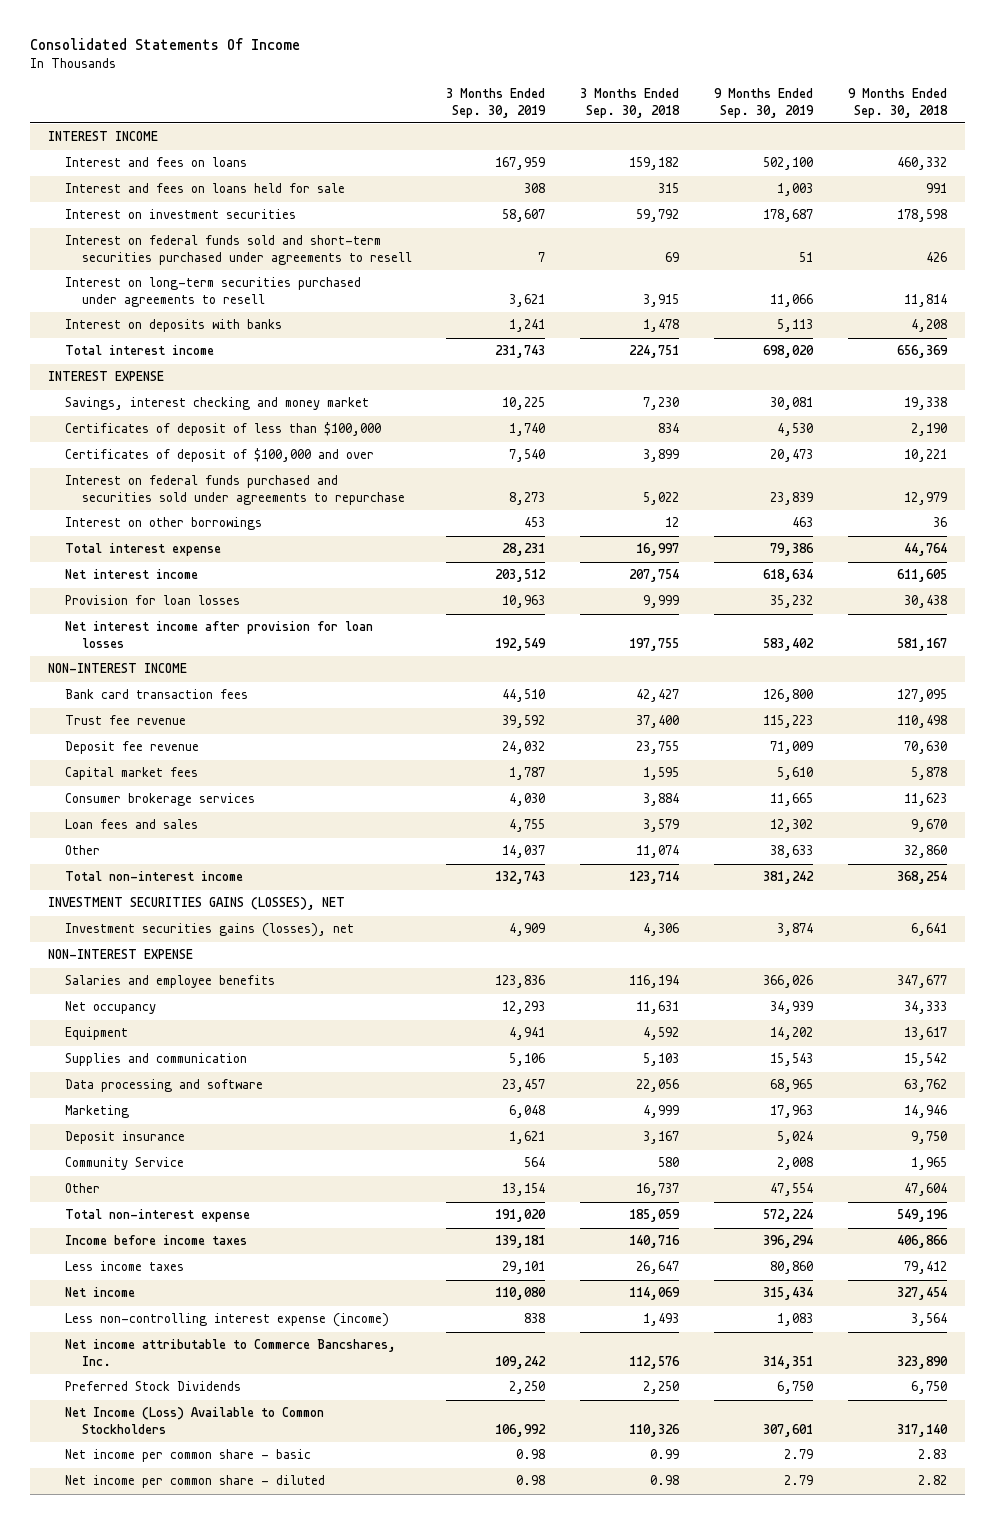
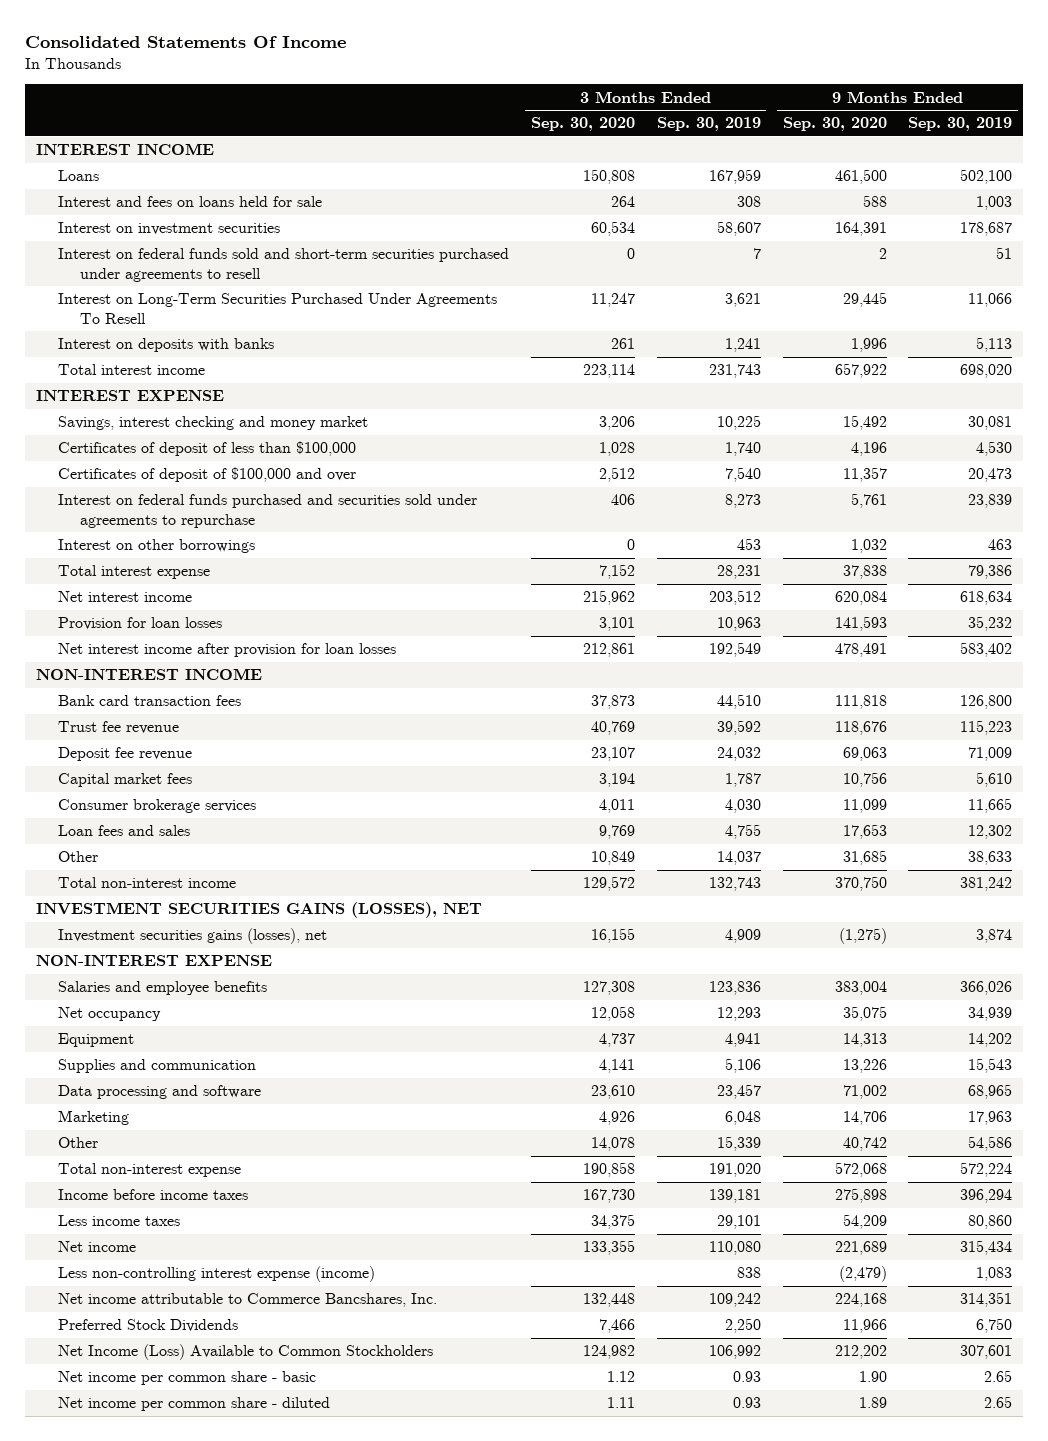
- | 3 Months Ended Sep. 30, 2019 | 3 Months Ended Sep. 30, 2018 | 9 Months Ended Sep. 30, 2019 | 9 Months Ended Sep. 30, 2018
+ | 3 Months Ended Sep. 30, 2020 | 3 Months Ended Sep. 30, 2019 | 9 Months Ended Sep. 30, 2020 | 9 Months Ended Sep. 30, 2019
- Interest and fees on loans | 167,959 | 159,182 | 502,100 | 460,332
+ Loans | 150,808 | 167,959 | 461,500 | 502,100
- Interest on long-term securities purchased under agreements to resell | 3,621 | 3,915 | 11,066 | 11,814
+ Interest on Long-Term Securities Purchased Under Agreements To Resell | 11,247 | 3,621 | 29,445 | 11,066
- Deposit insurance | 1,621 | 3,167 | 5,024 | 9,750
- Community Service | 564 | 580 | 2,008 | 1,965
- Other | 13,154 | 16,737 | 47,554 | 47,604
+ Other | 14,078 | 15,339 | 40,742 | 54,586
- Net income per common share - basic | 0.98 | 0.99 | 2.79 | 2.83
- Net income per common share - diluted | 0.98 | 0.98 | 2.79 | 2.82
+ Net income per common share - basic | 1.12 | 0.93 | 1.90 | 2.65
+ Net income per common share - diluted | 1.11 | 0.93 | 1.89 | 2.65

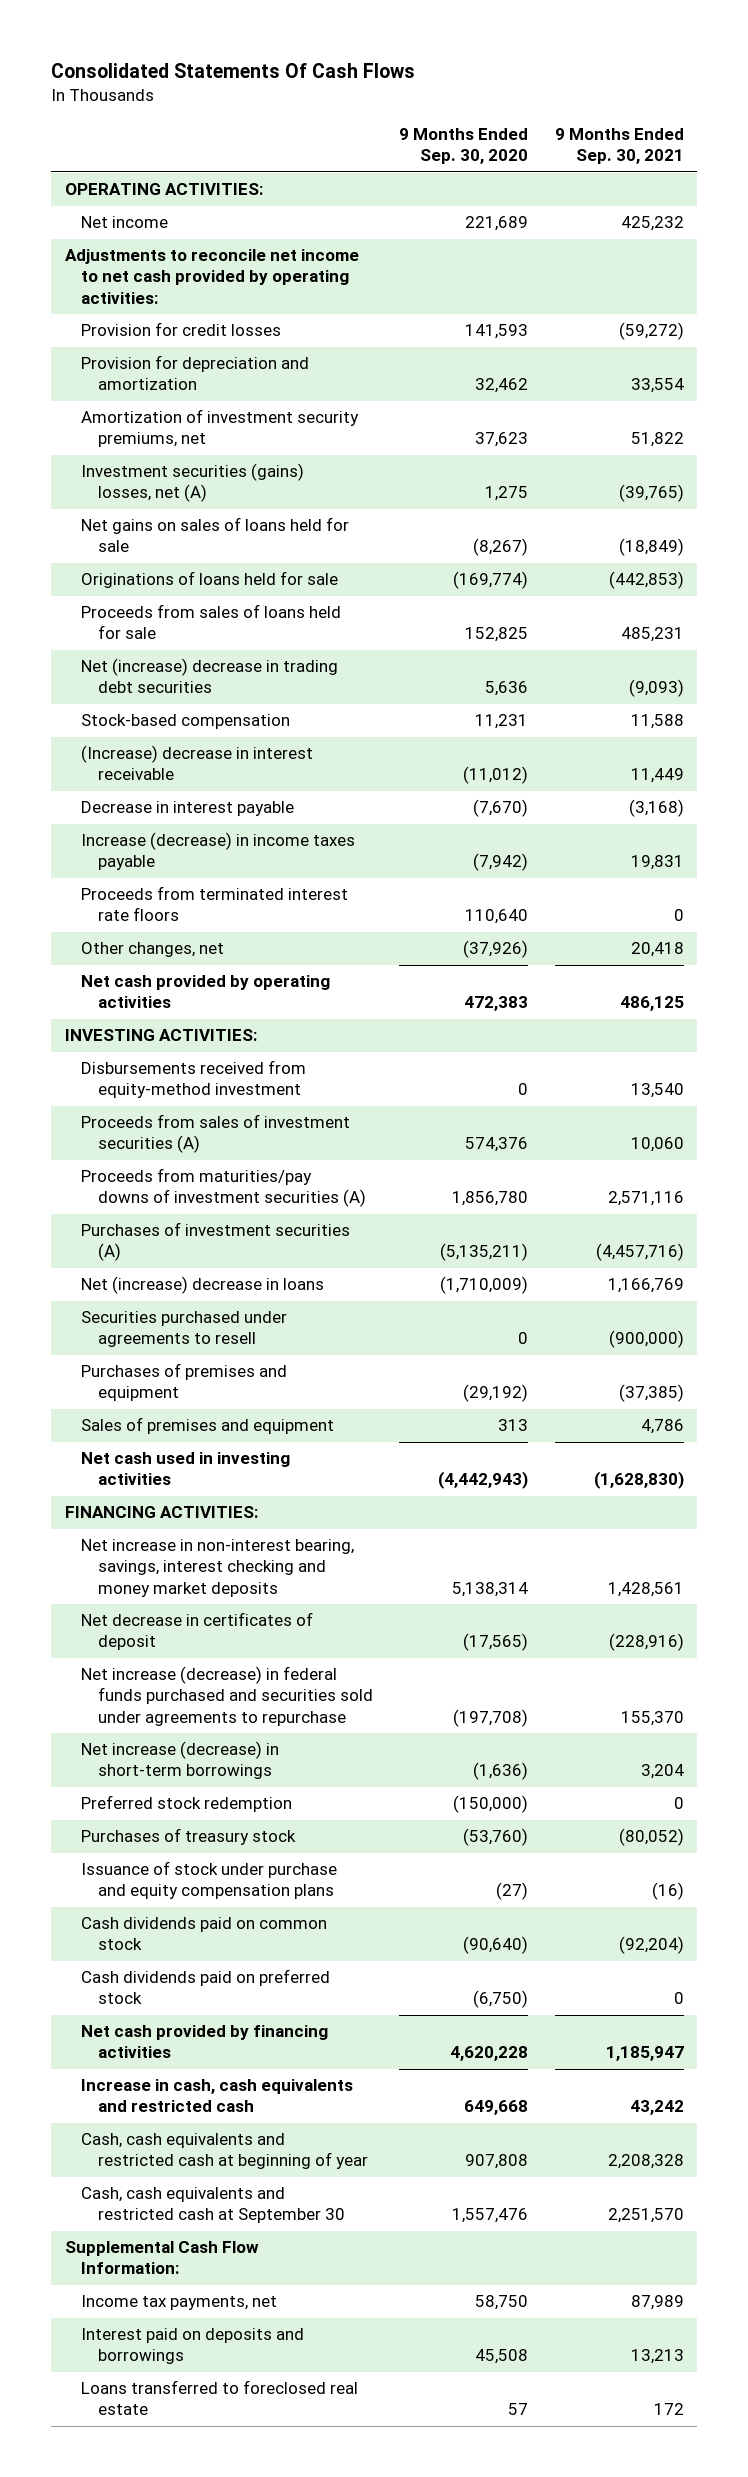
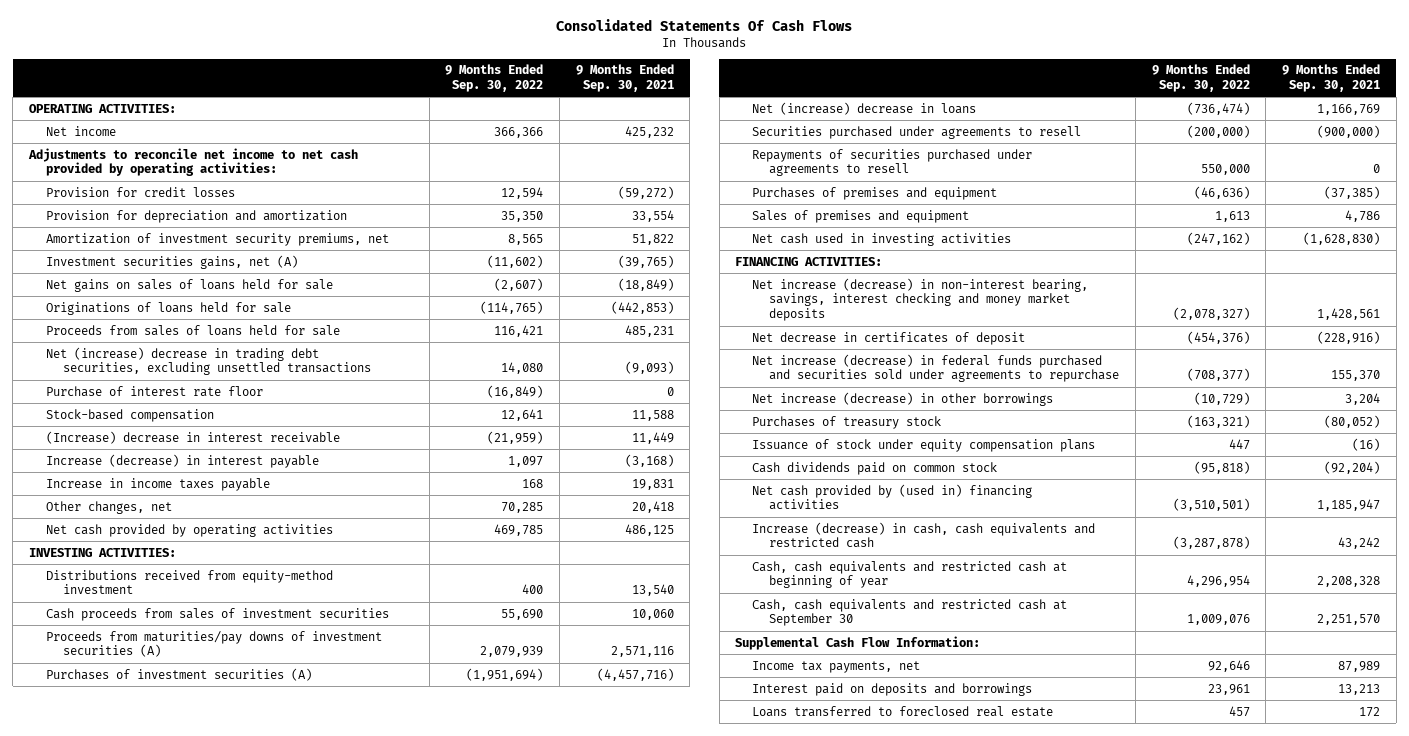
- | 9 Months Ended Sep. 30, 2020 | 9 Months Ended Sep. 30, 2021
+ | 9 Months Ended Sep. 30, 2022 | 9 Months Ended Sep. 30, 2021
- Investment securities (gains) losses, net (A) | 1,275 | (39,765)
+ Investment securities gains, net (A) | (11,602) | (39,765)
- Net (increase) decrease in trading debt securities | 5,636 | (9,093)
+ Net (increase) decrease in trading debt securities, excluding unsettled transactions | 14,080 | (9,093)
+ Purchase of interest rate floor | (16,849) | 0
- Decrease in interest payable | (7,670) | (3,168)
- Increase (decrease) in income taxes payable | (7,942) | 19,831
- Proceeds from terminated interest rate floors | 110,640 | 0
+ Increase (decrease) in interest payable | 1,097 | (3,168)
+ Increase in income taxes payable | 168 | 19,831
- Disbursements received from equity-method investment | 0 | 13,540
- Proceeds from sales of investment securities (A) | 574,376 | 10,060
+ Distributions received from equity-method investment | 400 | 13,540
+ Cash proceeds from sales of investment securities | 55,690 | 10,060
+ Repayments of securities purchased under agreements to resell | 550,000 | 0
- Net increase in non-interest bearing, savings, interest checking and money market deposits | 5,138,314 | 1,428,561
+ Net increase (decrease) in non-interest bearing, savings, interest checking and money market deposits | (2,078,327) | 1,428,561
- Net increase (decrease) in short-term borrowings | (1,636) | 3,204
- Preferred stock redemption | (150,000) | 0
+ Net increase (decrease) in other borrowings | (10,729) | 3,204
- Issuance of stock under purchase and equity compensation plans | (27) | (16)
+ Issuance of stock under equity compensation plans | 447 | (16)
- Cash dividends paid on preferred stock | (6,750) | 0
- Net cash provided by financing activities | 4,620,228 | 1,185,947
- Increase in cash, cash equivalents and restricted cash | 649,668 | 43,242
+ Net cash provided by (used in) financing activities | (3,510,501) | 1,185,947
+ Increase (decrease) in cash, cash equivalents and restricted cash | (3,287,878) | 43,242

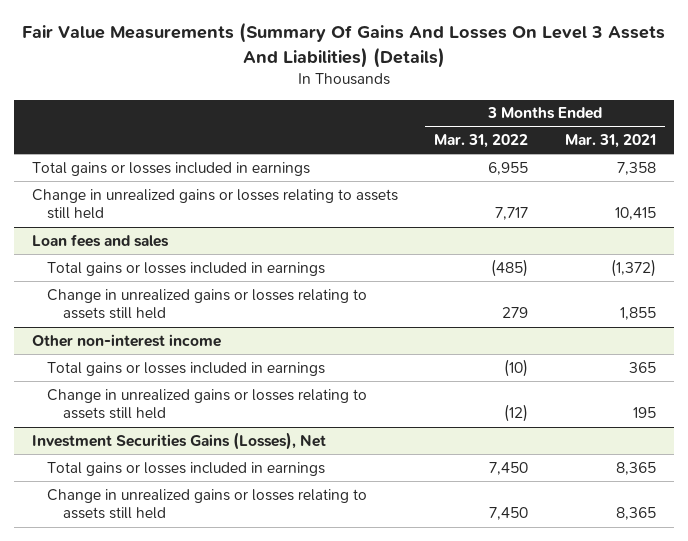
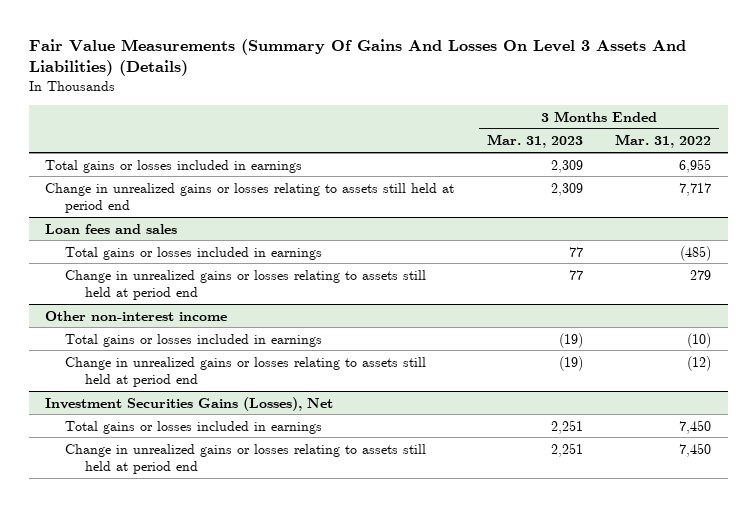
- | 3 Months Ended Mar. 31, 2022 | 3 Months Ended Mar. 31, 2021
+ | 3 Months Ended Mar. 31, 2023 | 3 Months Ended Mar. 31, 2022
- Change in unrealized gains or losses relating to assets still held | 7,717 | 10,415
+ Change in unrealized gains or losses relating to assets still held at period end | 2,309 | 7,717
@ Loan fees and sales
- Change in unrealized gains or losses relating to assets still held | 279 | 1,855
+ Change in unrealized gains or losses relating to assets still held at period end | 77 | 279
@ Other non-interest income
- Change in unrealized gains or losses relating to assets still held | (12) | 195
+ Change in unrealized gains or losses relating to assets still held at period end | (19) | (12)
@ Investment Securities Gains (Losses), Net
- Change in unrealized gains or losses relating to assets still held | 7,450 | 8,365
+ Change in unrealized gains or losses relating to assets still held at period end | 2,251 | 7,450

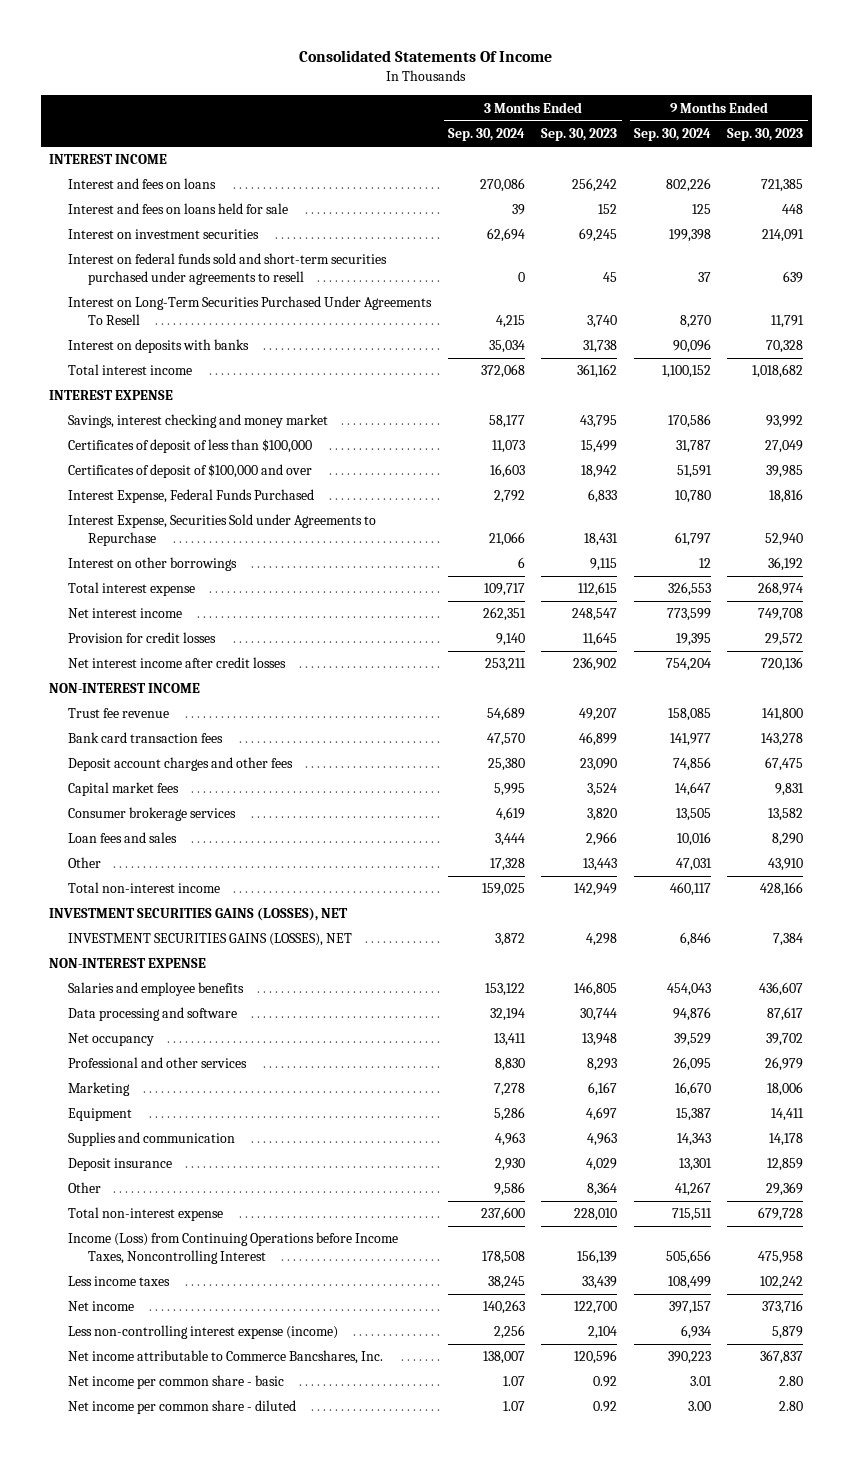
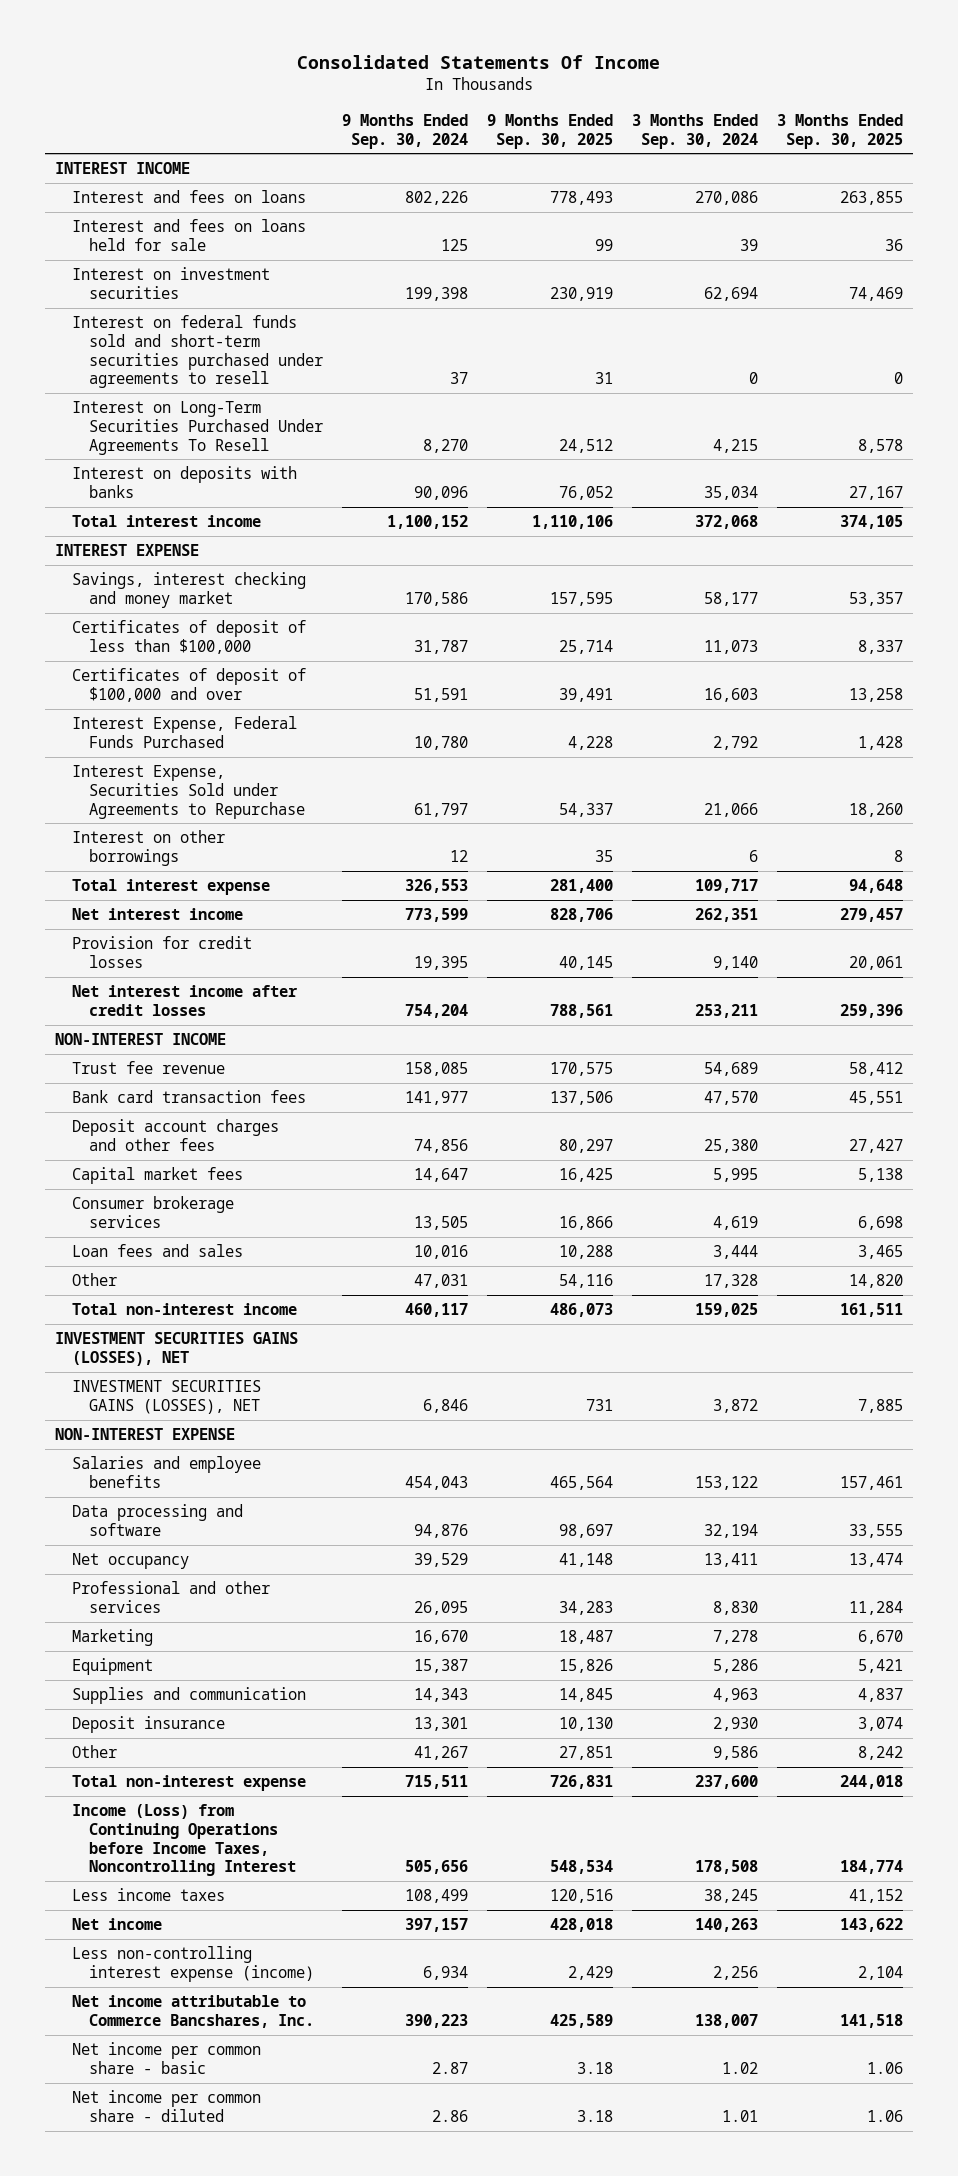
- | 3 Months Ended Sep. 30, 2024 | 3 Months Ended Sep. 30, 2023 | 9 Months Ended Sep. 30, 2024 | 9 Months Ended Sep. 30, 2023
+ | 9 Months Ended Sep. 30, 2024 | 9 Months Ended Sep. 30, 2025 | 3 Months Ended Sep. 30, 2024 | 3 Months Ended Sep. 30, 2025
- Net income per common share - basic | 1.07 | 0.92 | 3.01 | 2.80
- Net income per common share - diluted | 1.07 | 0.92 | 3.00 | 2.80
+ Net income per common share - basic | 2.87 | 3.18 | 1.02 | 1.06
+ Net income per common share - diluted | 2.86 | 3.18 | 1.01 | 1.06

